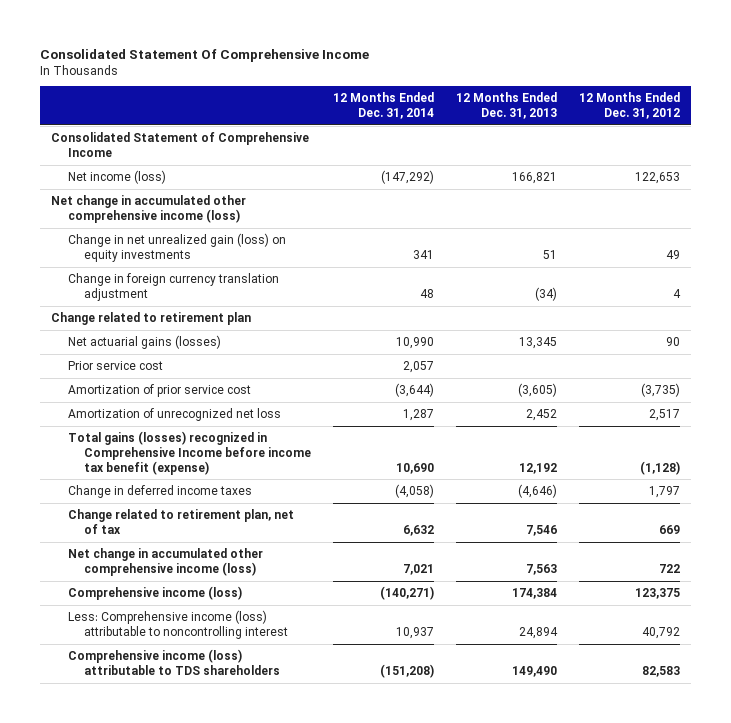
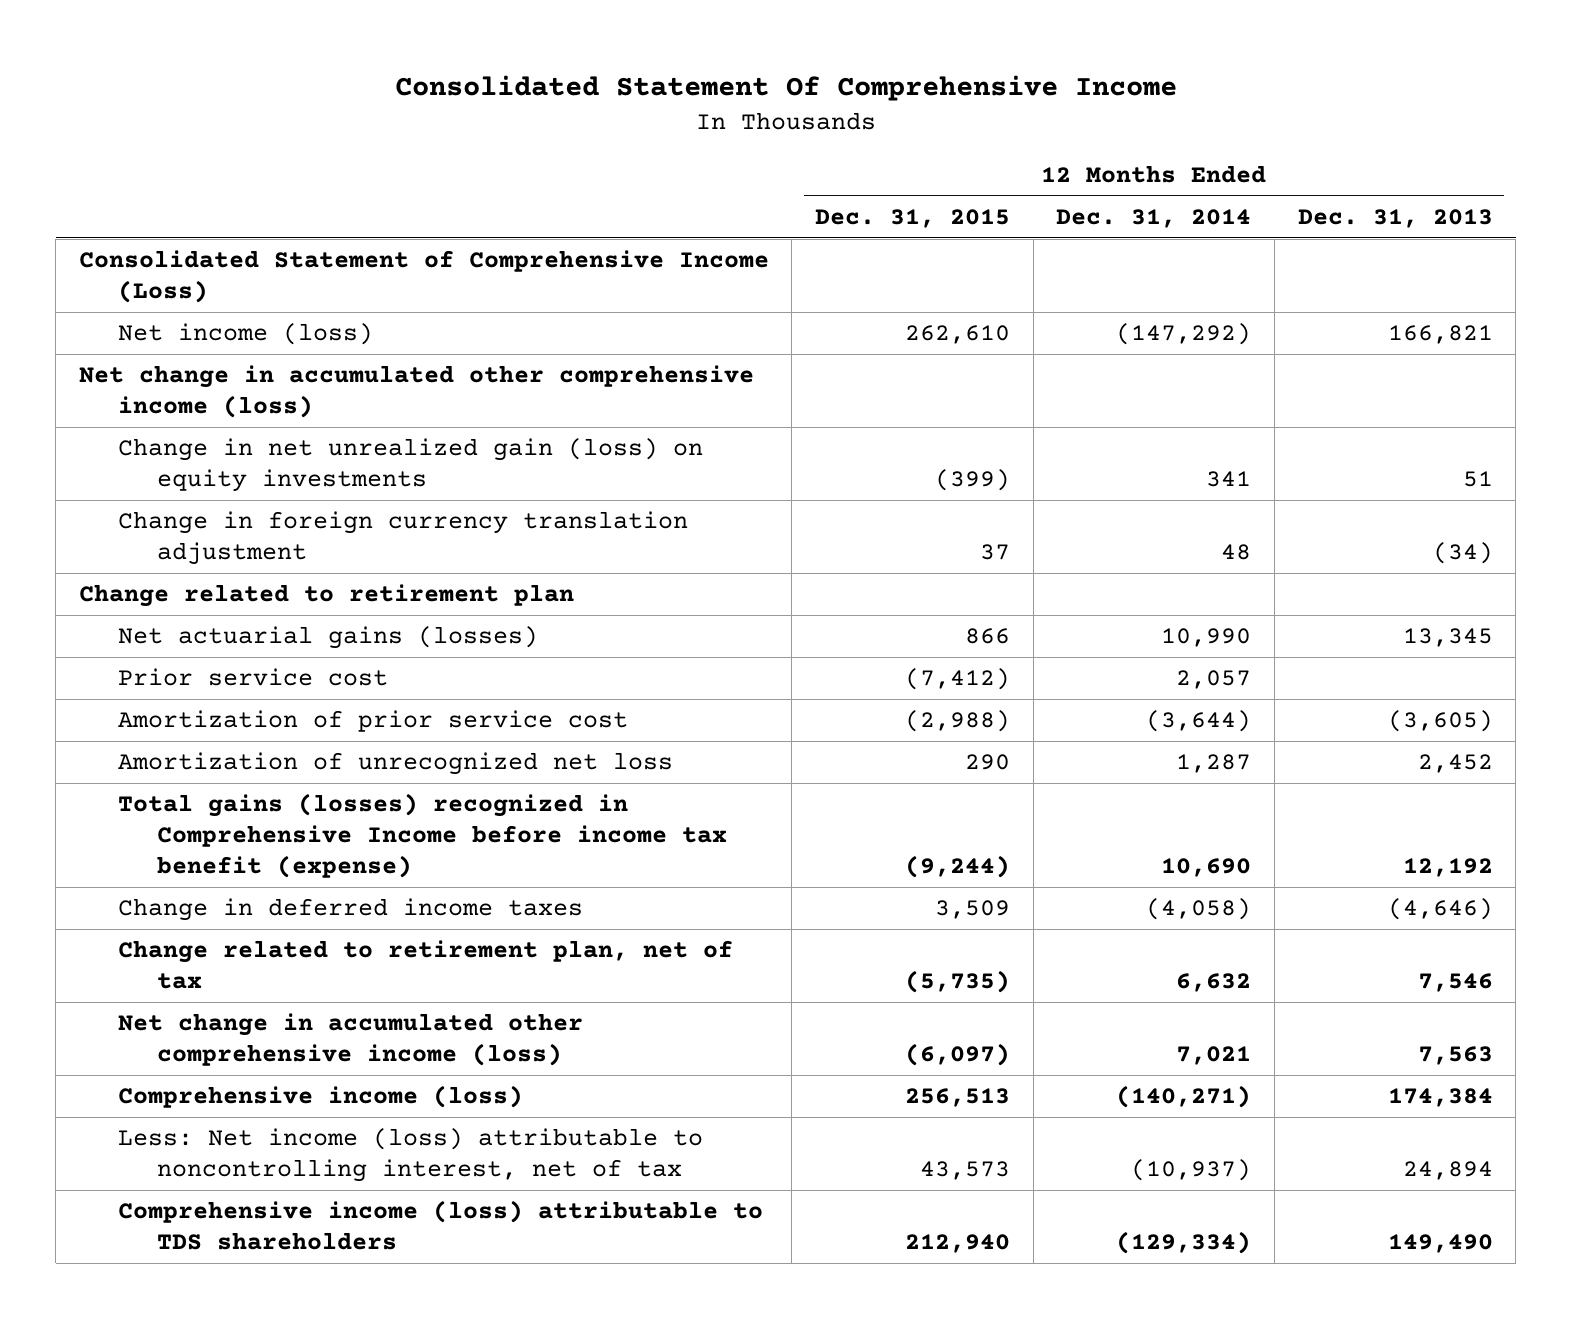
- | 12 Months Ended Dec. 31, 2014 | 12 Months Ended Dec. 31, 2013 | 12 Months Ended Dec. 31, 2012
+ | 12 Months Ended Dec. 31, 2015 | 12 Months Ended Dec. 31, 2014 | 12 Months Ended Dec. 31, 2013
- Consolidated Statement of Comprehensive Income
+ Consolidated Statement of Comprehensive Income (Loss)
- Less: Comprehensive income (loss) attributable to noncontrolling interest | 10,937 | 24,894 | 40,792
- Comprehensive income (loss) attributable to TDS shareholders | (151,208) | 149,490 | 82,583
+ Less: Net income (loss) attributable to noncontrolling interest, net of tax | 43,573 | (10,937) | 24,894
+ Comprehensive income (loss) attributable to TDS shareholders | 212,940 | (129,334) | 149,490

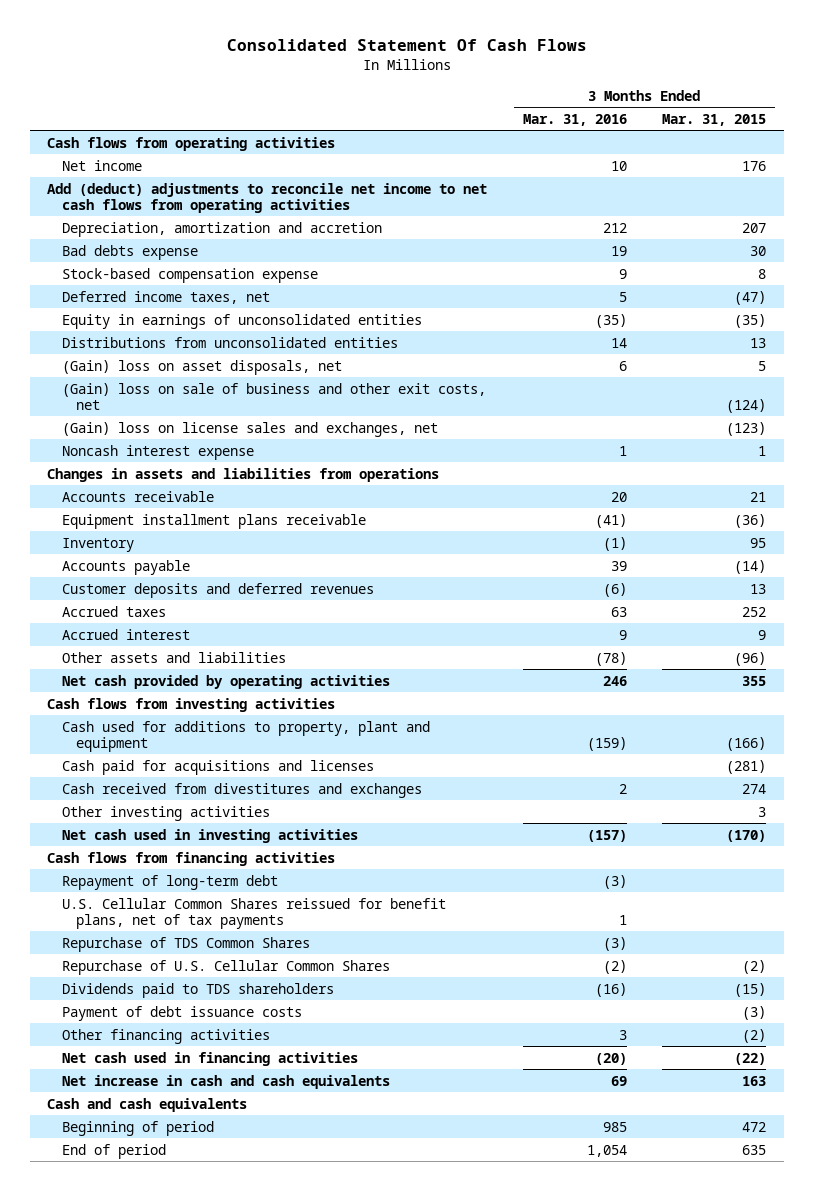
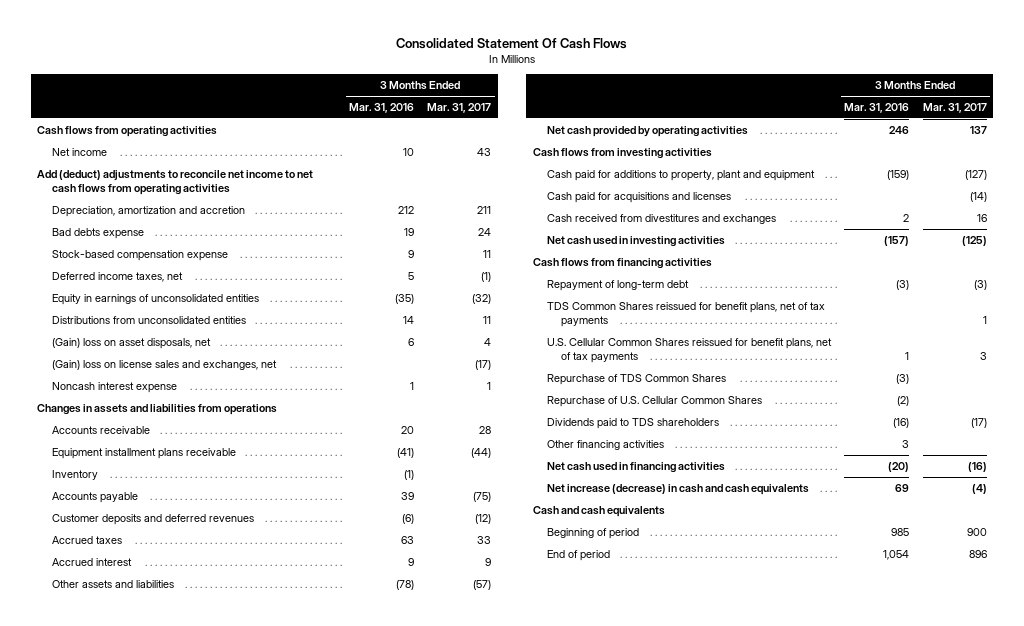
- | 3 Months Ended Mar. 31, 2016 | 3 Months Ended Mar. 31, 2015
+ | 3 Months Ended Mar. 31, 2016 | 3 Months Ended Mar. 31, 2017
- (Gain) loss on sale of business and other exit costs, net | | (124)
- Cash used for additions to property, plant and equipment | (159) | (166)
+ Cash paid for additions to property, plant and equipment | (159) | (127)
- Other investing activities | | 3
+ TDS Common Shares reissued for benefit plans, net of tax payments | | 1
- Payment of debt issuance costs | | (3)
- Net increase in cash and cash equivalents | 69 | 163
+ Net increase (decrease) in cash and cash equivalents | 69 | (4)

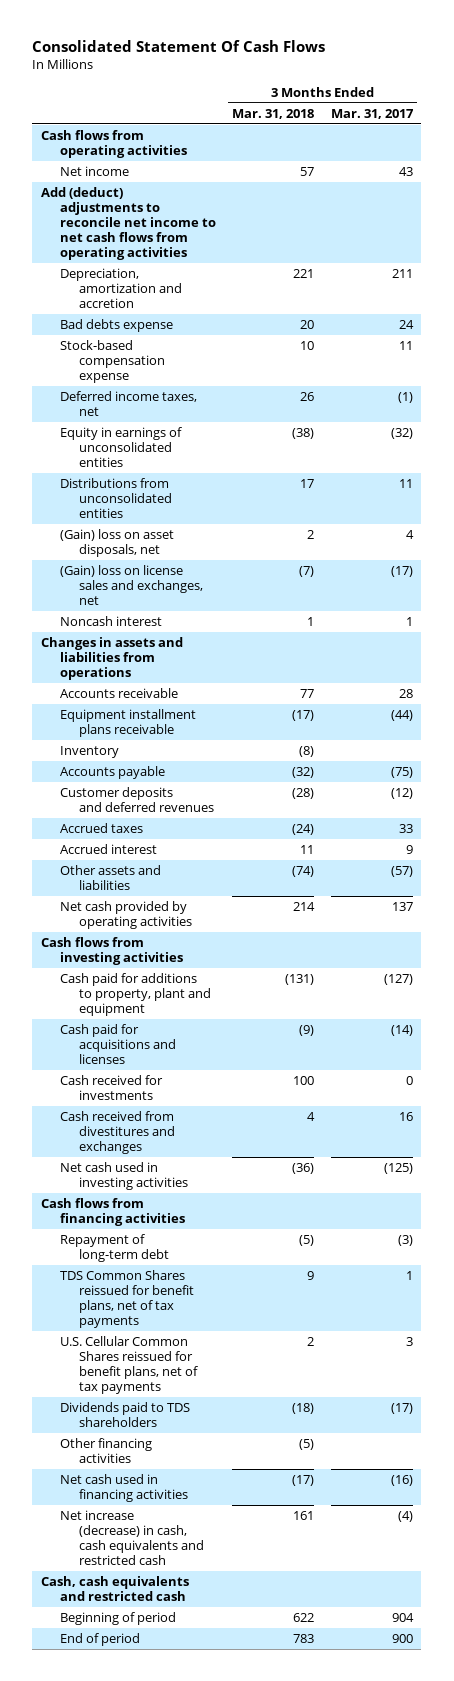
- | 3 Months Ended Mar. 31, 2016 | 3 Months Ended Mar. 31, 2017
+ | 3 Months Ended Mar. 31, 2018 | 3 Months Ended Mar. 31, 2017
- Noncash interest expense | 1 | 1
+ Noncash interest | 1 | 1
+ Cash received for investments | 100 | 0
- Repurchase of TDS Common Shares | (3) |
- Repurchase of U.S. Cellular Common Shares | (2) |
- Net increase (decrease) in cash and cash equivalents | 69 | (4)
- Cash and cash equivalents
- Beginning of period | 985 | 900
- End of period | 1,054 | 896
+ Net increase (decrease) in cash, cash equivalents and restricted cash | 161 | (4)
+ Cash, cash equivalents and restricted cash
+ Beginning of period | 622 | 904
+ End of period | 783 | 900

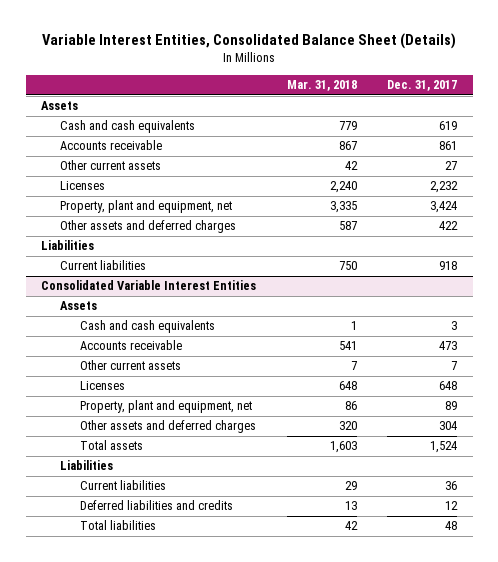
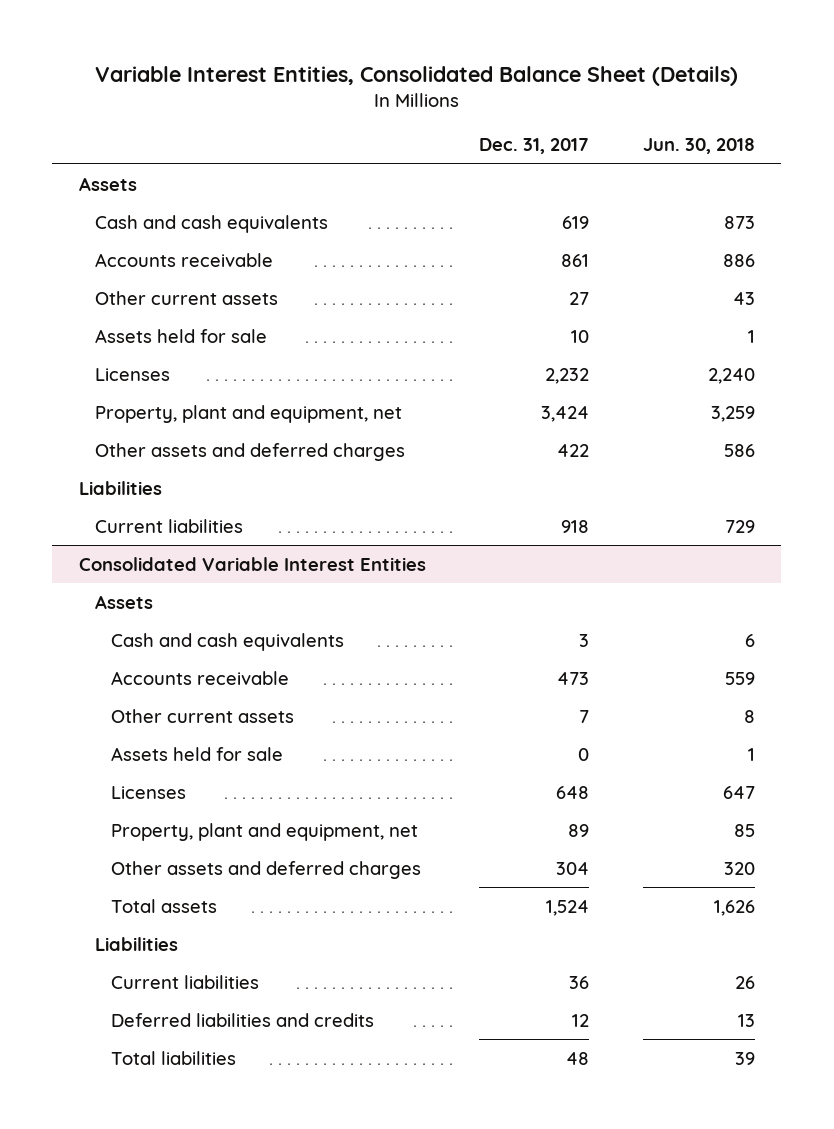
- | Mar. 31, 2018 | Dec. 31, 2017
+ | Dec. 31, 2017 | Jun. 30, 2018
+ Assets held for sale | 10 | 1
@ Consolidated Variable Interest Entities
+ Assets held for sale | 0 | 1

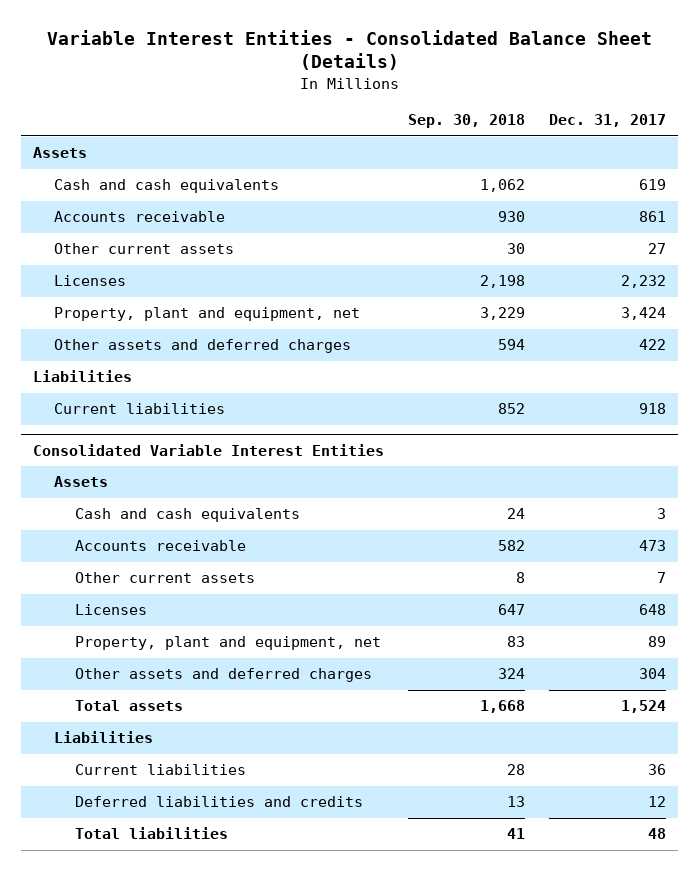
- Variable Interest Entities, Consolidated Balance Sheet (Details)
+ Variable Interest Entities - Consolidated Balance Sheet (Details)
- | Dec. 31, 2017 | Jun. 30, 2018
+ | Sep. 30, 2018 | Dec. 31, 2017
- Assets held for sale | 10 | 1
@ Consolidated Variable Interest Entities
- Assets held for sale | 0 | 1

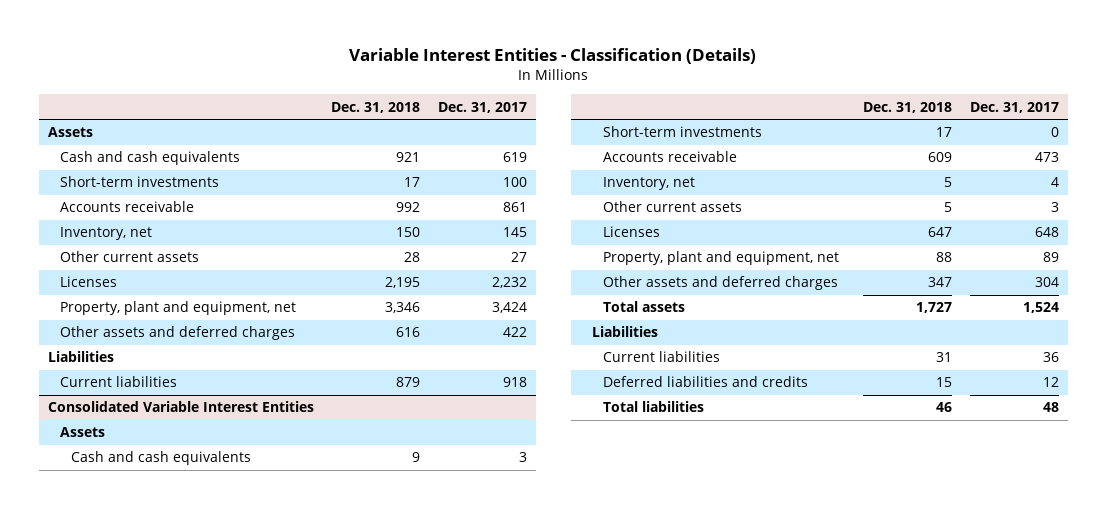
- Variable Interest Entities - Consolidated Balance Sheet (Details)
+ Variable Interest Entities - Classification (Details)
- | Sep. 30, 2018 | Dec. 31, 2017
+ | Dec. 31, 2018 | Dec. 31, 2017
+ Short-term investments | 17 | 100
+ Inventory, net | 150 | 145
@ Consolidated Variable Interest Entities
+ Short-term investments | 17 | 0
- Other current assets | 8 | 7
+ Inventory, net | 5 | 4
+ Other current assets | 5 | 3

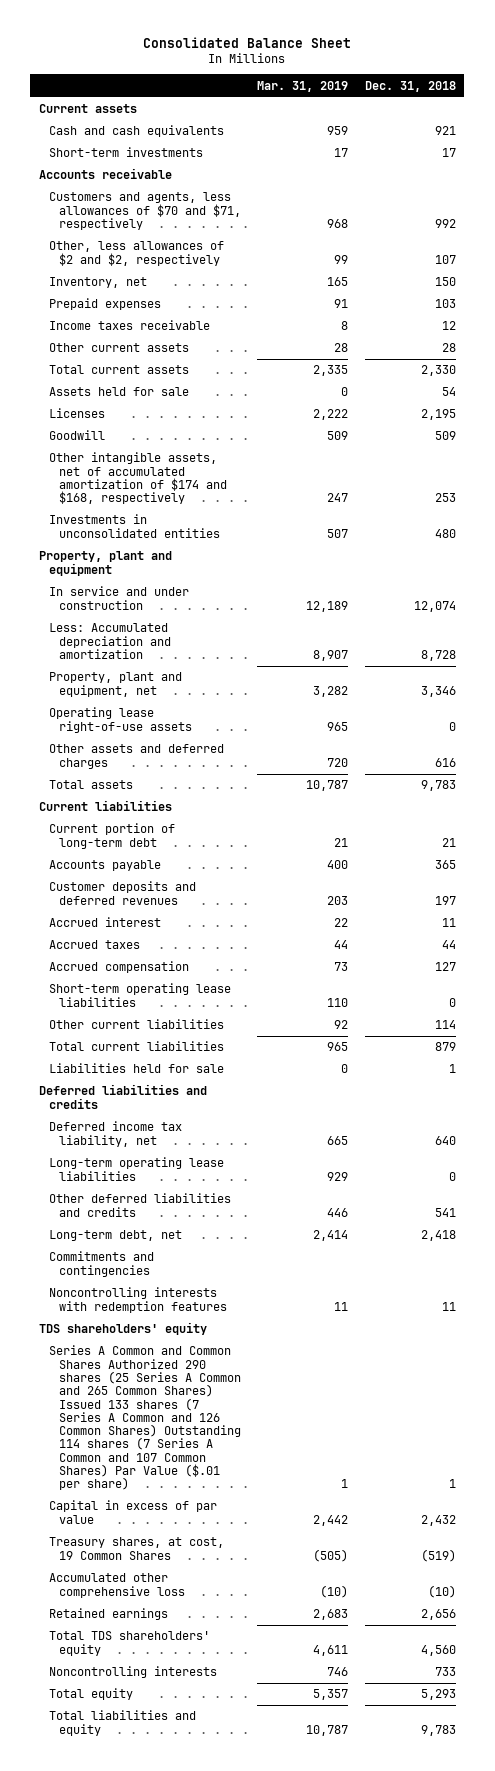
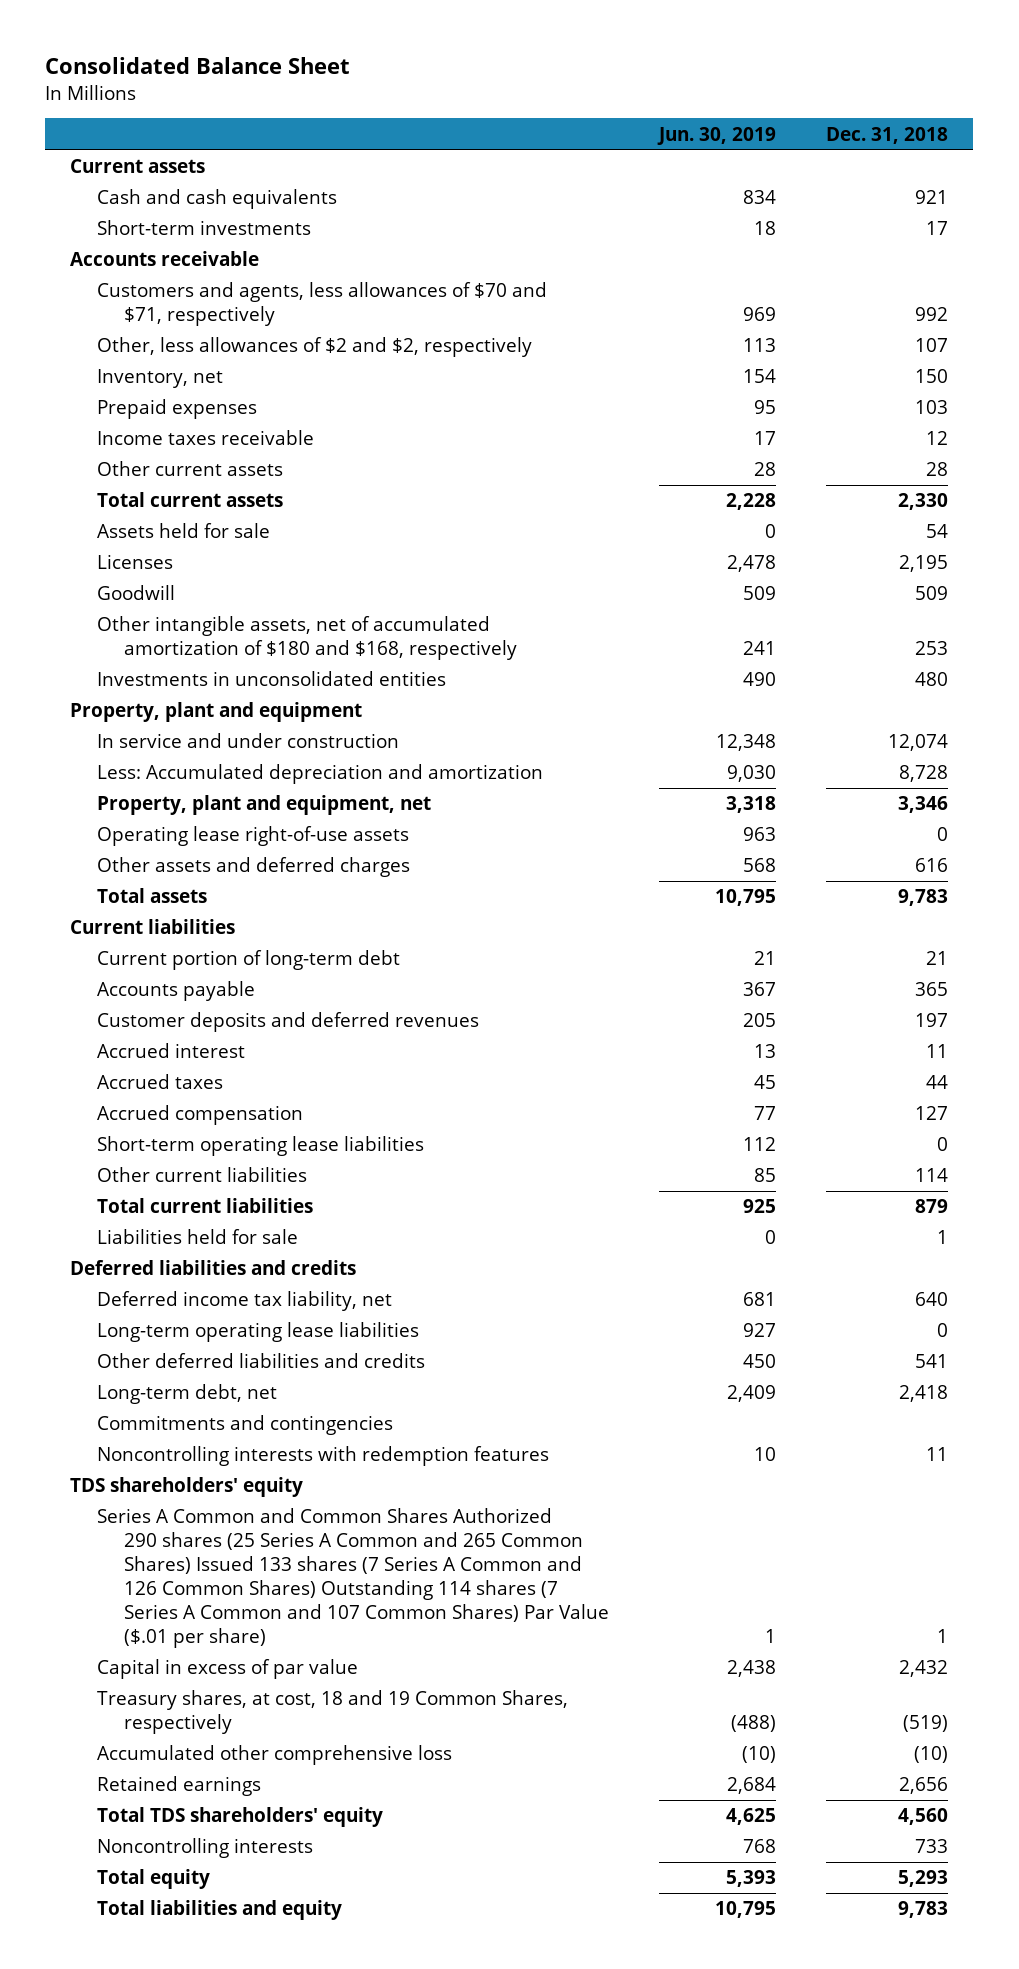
- | Mar. 31, 2019 | Dec. 31, 2018
+ | Jun. 30, 2019 | Dec. 31, 2018
- Other intangible assets, net of accumulated amortization of $174 and $168, respectively | 247 | 253
+ Other intangible assets, net of accumulated amortization of $180 and $168, respectively | 241 | 253
- Treasury shares, at cost, 19 Common Shares | (505) | (519)
+ Treasury shares, at cost, 18 and 19 Common Shares, respectively | (488) | (519)

